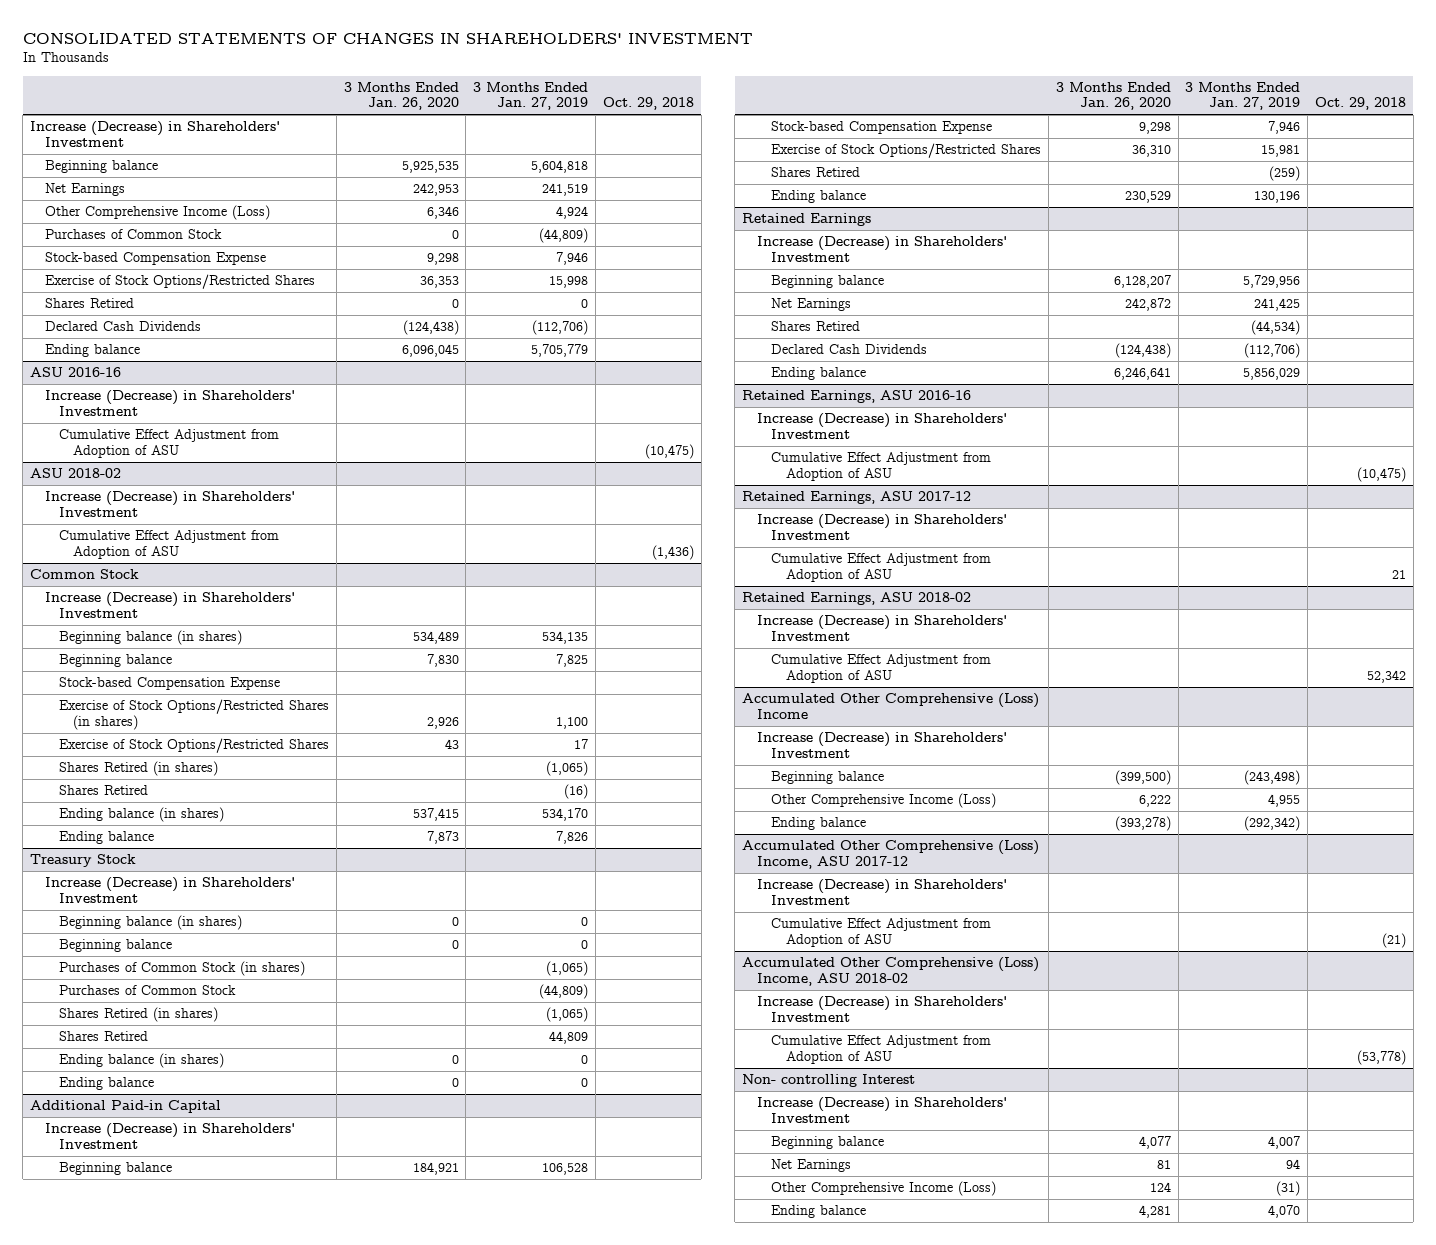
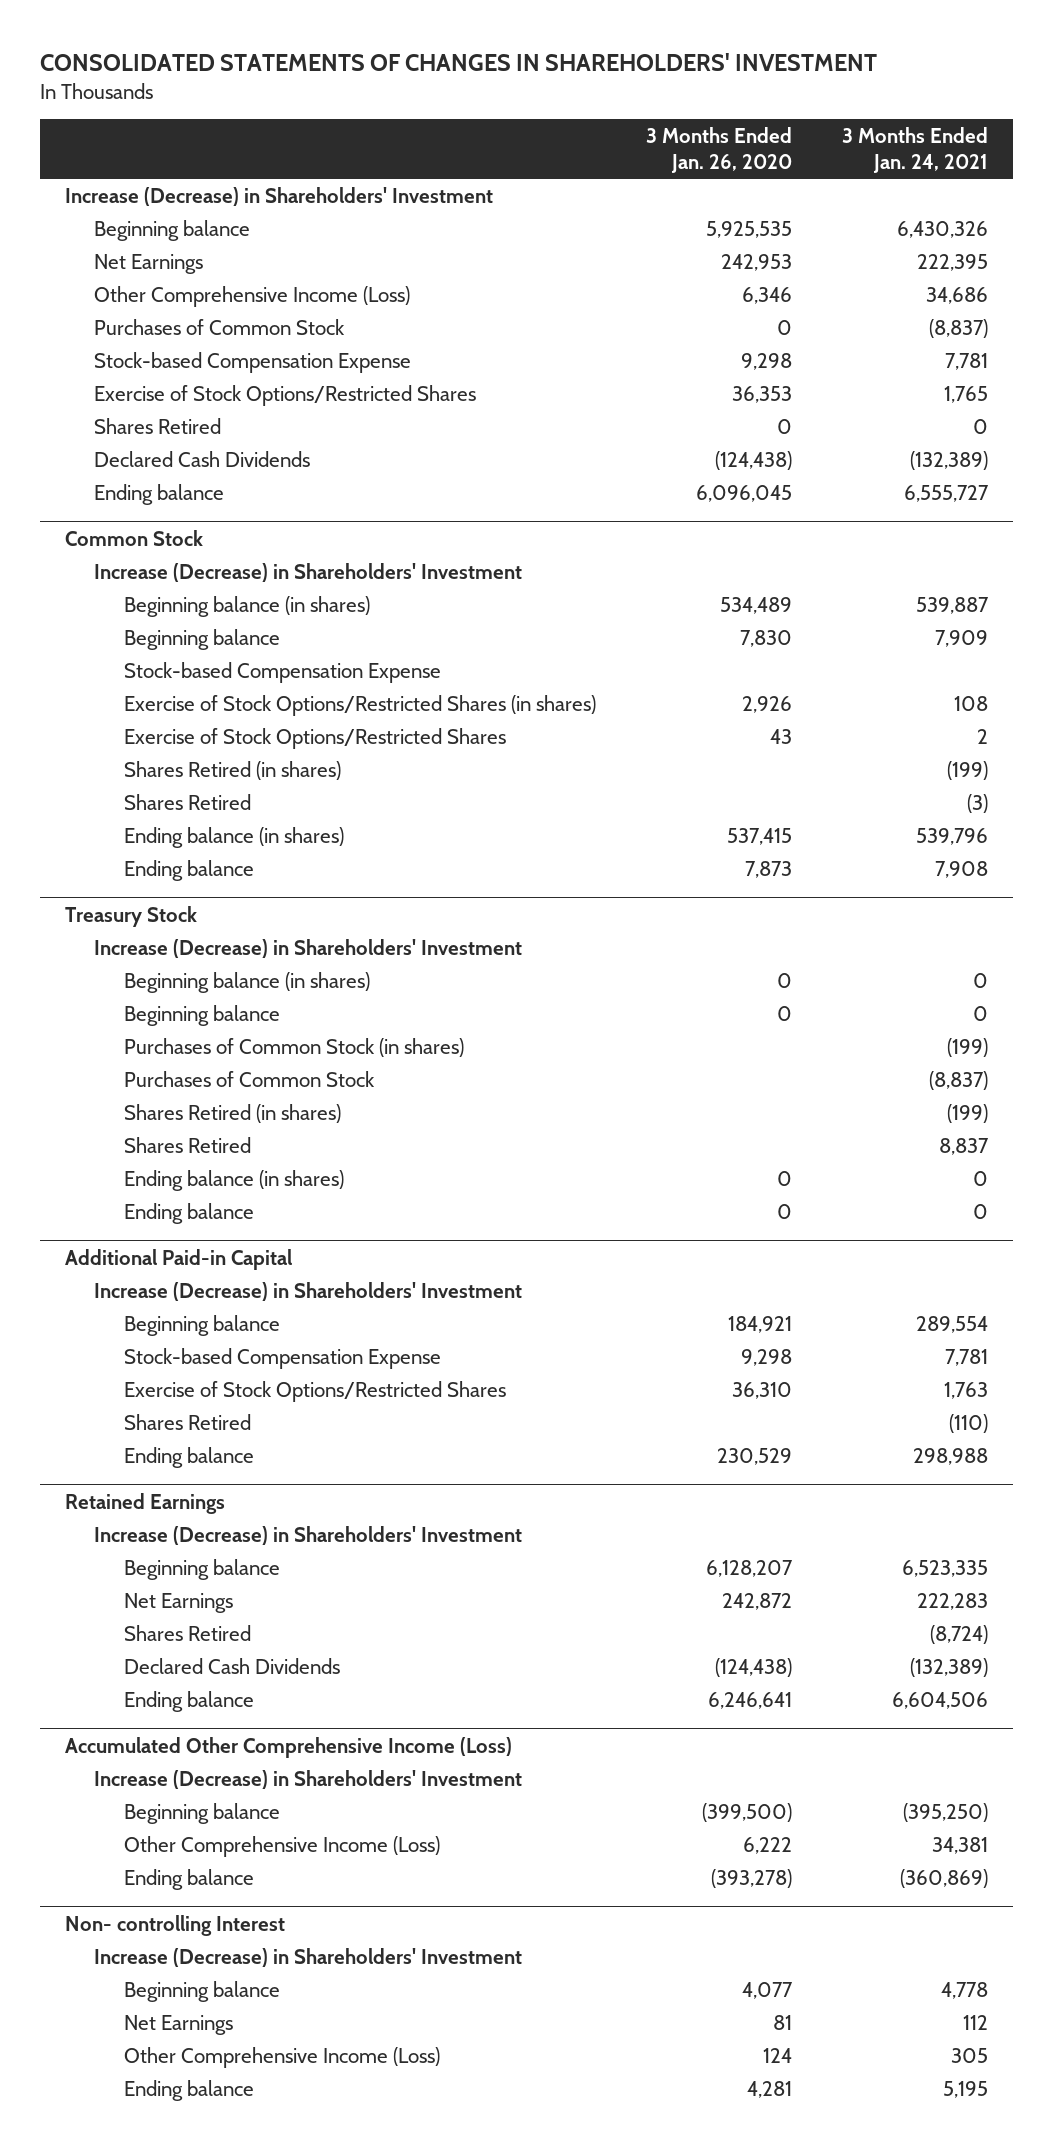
- | 3 Months Ended Jan. 26, 2020 | 3 Months Ended Jan. 27, 2019 | Oct. 29, 2018
+ | 3 Months Ended Jan. 26, 2020 | 3 Months Ended Jan. 24, 2021
- ASU 2016-16
- Increase (Decrease) in Shareholders' Investment
- Cumulative Effect Adjustment from Adoption of ASU | | | (10,475)
- ASU 2018-02
- Increase (Decrease) in Shareholders' Investment
- Cumulative Effect Adjustment from Adoption of ASU | | | (1,436)
- Retained Earnings, ASU 2016-16
- Increase (Decrease) in Shareholders' Investment
- Cumulative Effect Adjustment from Adoption of ASU | | | (10,475)
- Retained Earnings, ASU 2017-12
- Increase (Decrease) in Shareholders' Investment
- Cumulative Effect Adjustment from Adoption of ASU | | | 21
- Retained Earnings, ASU 2018-02
- Increase (Decrease) in Shareholders' Investment
- Cumulative Effect Adjustment from Adoption of ASU | | | 52,342
- Accumulated Other Comprehensive (Loss) Income
+ Accumulated Other Comprehensive Income (Loss)
- Accumulated Other Comprehensive (Loss) Income, ASU 2017-12
- Increase (Decrease) in Shareholders' Investment
- Cumulative Effect Adjustment from Adoption of ASU | | | (21)
- Accumulated Other Comprehensive (Loss) Income, ASU 2018-02
- Increase (Decrease) in Shareholders' Investment
- Cumulative Effect Adjustment from Adoption of ASU | | | (53,778)

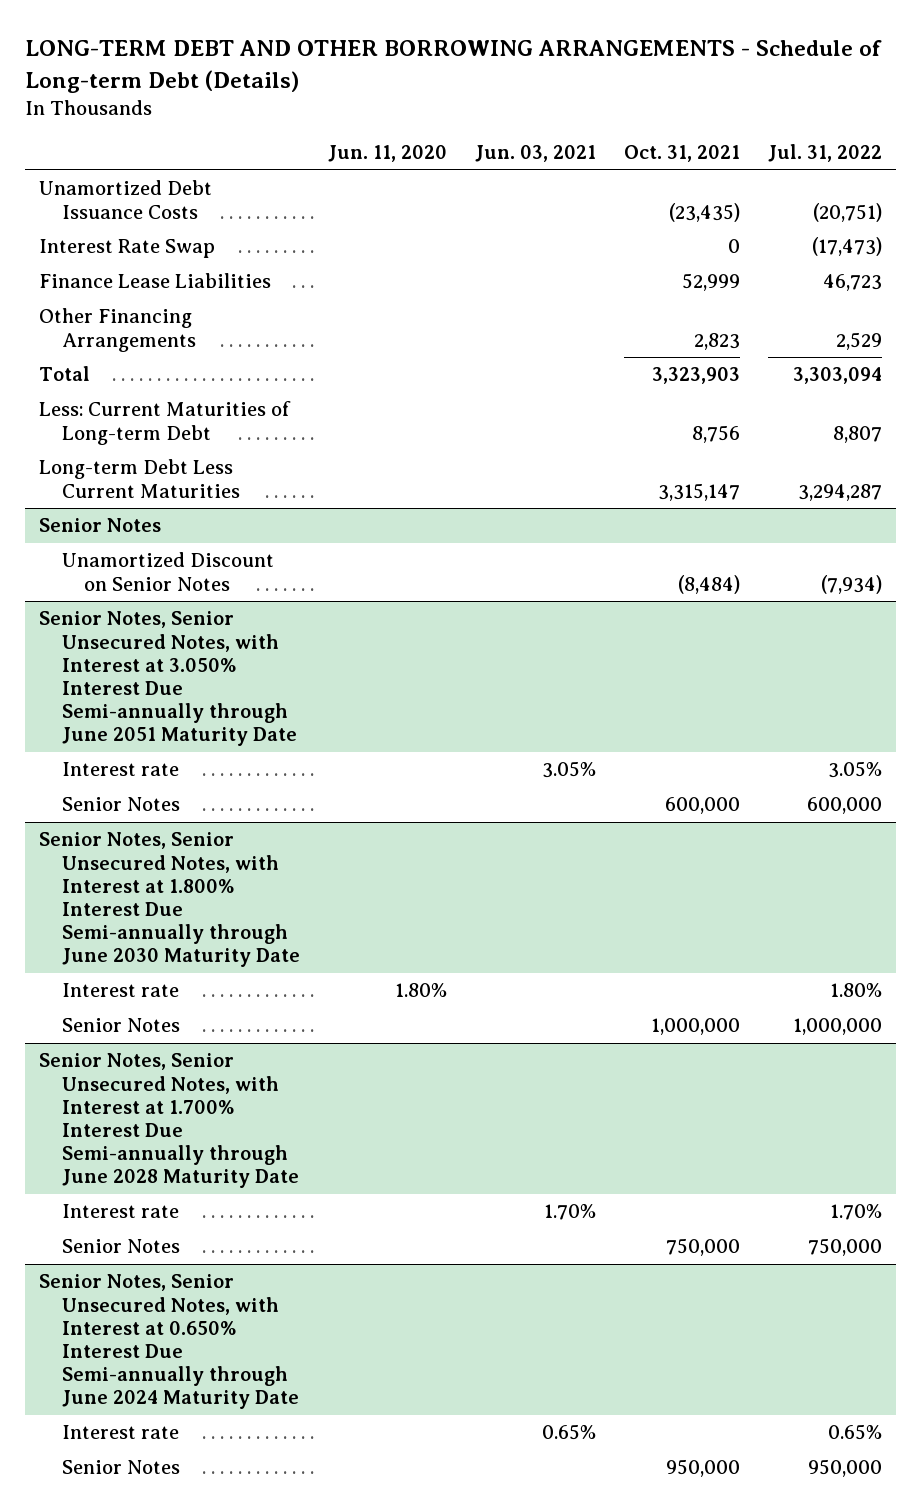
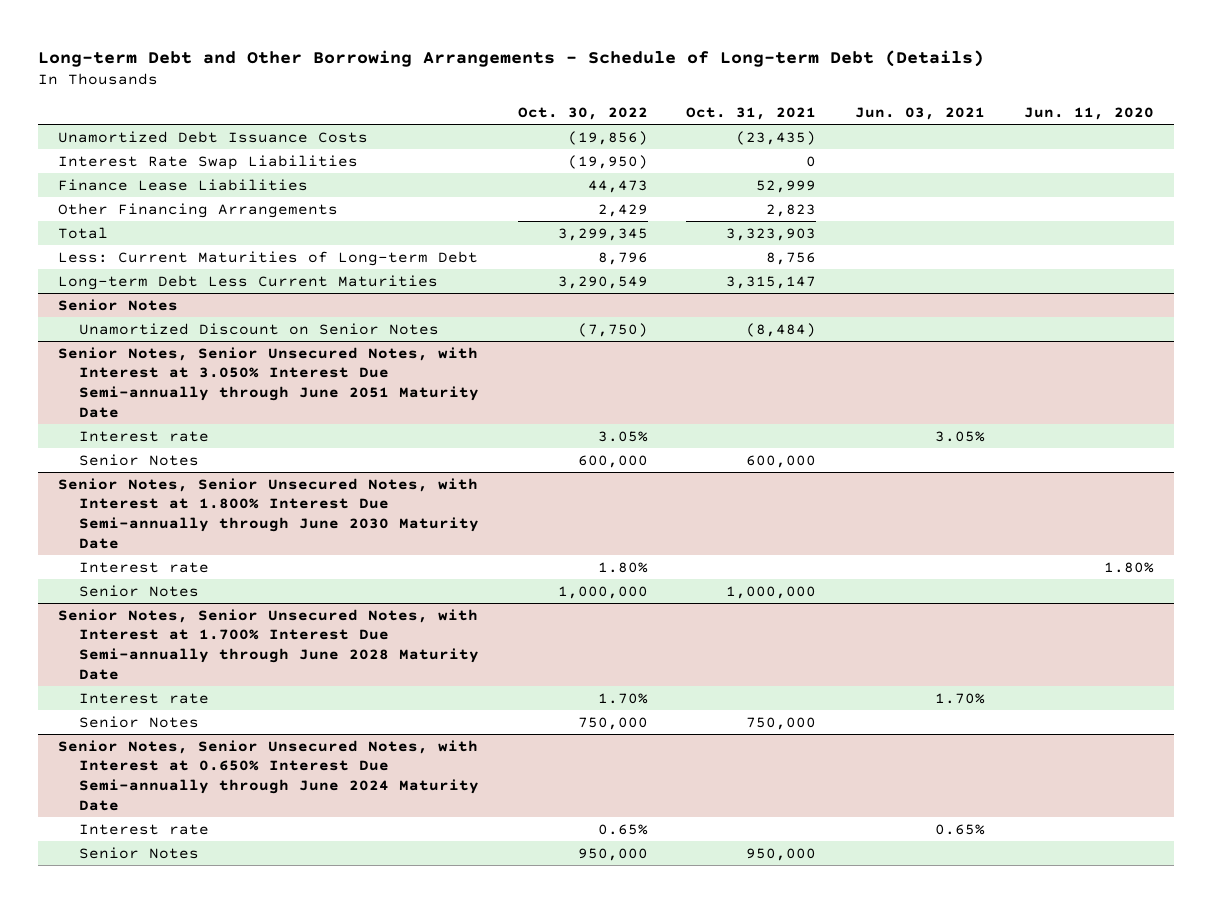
- LONG-TERM DEBT AND OTHER BORROWING ARRANGEMENTS - Schedule of Long-term Debt (Details)
+ Long-term Debt and Other Borrowing Arrangements - Schedule of Long-term Debt (Details)
- | Jun. 11, 2020 | Jun. 03, 2021 | Oct. 31, 2021 | Jul. 31, 2022
+ | Oct. 30, 2022 | Oct. 31, 2021 | Jun. 03, 2021 | Jun. 11, 2020
- Interest Rate Swap | | | 0 | (17,473)
+ Interest Rate Swap Liabilities | (19,950) | 0 | |

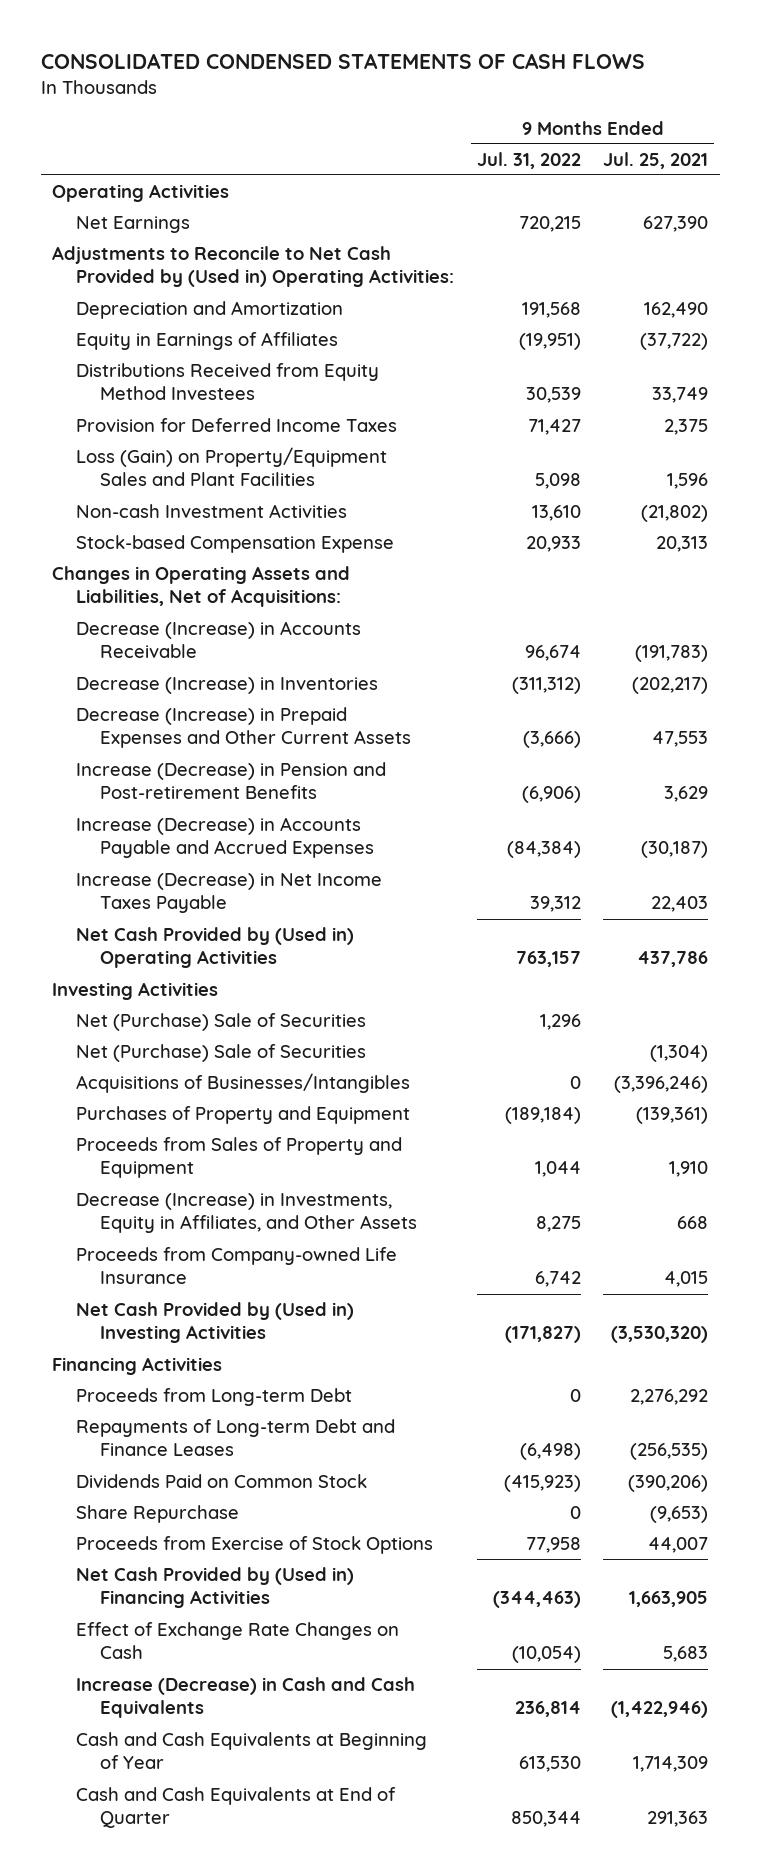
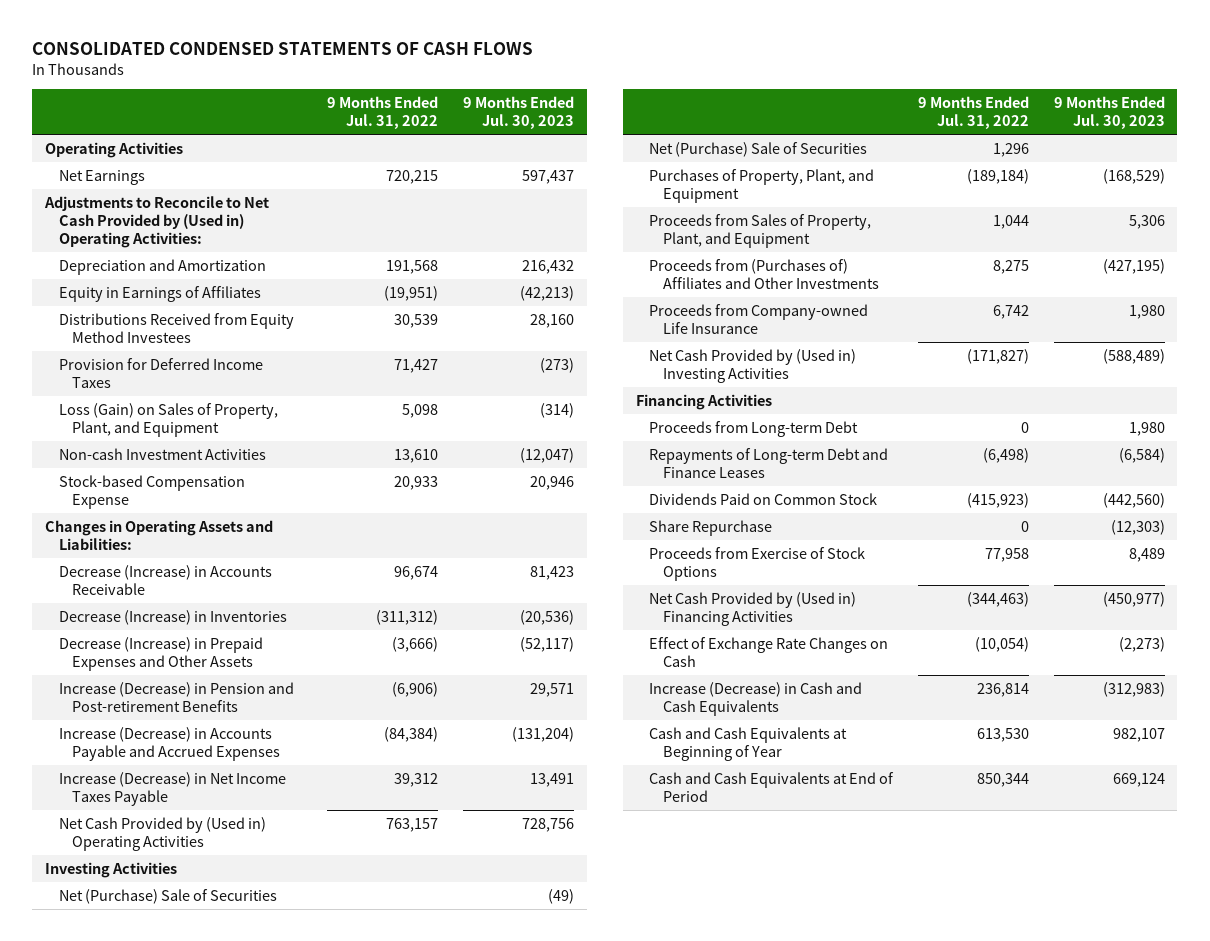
- | 9 Months Ended Jul. 31, 2022 | 9 Months Ended Jul. 25, 2021
+ | 9 Months Ended Jul. 31, 2022 | 9 Months Ended Jul. 30, 2023
- Loss (Gain) on Property/Equipment Sales and Plant Facilities | 5,098 | 1,596
+ Loss (Gain) on Sales of Property, Plant, and Equipment | 5,098 | (314)
- Changes in Operating Assets and Liabilities, Net of Acquisitions:
+ Changes in Operating Assets and Liabilities:
- Decrease (Increase) in Prepaid Expenses and Other Current Assets | (3,666) | 47,553
+ Decrease (Increase) in Prepaid Expenses and Other Assets | (3,666) | (52,117)
- Acquisitions of Businesses/Intangibles | 0 | (3,396,246)
- Purchases of Property and Equipment | (189,184) | (139,361)
- Proceeds from Sales of Property and Equipment | 1,044 | 1,910
- Decrease (Increase) in Investments, Equity in Affiliates, and Other Assets | 8,275 | 668
moved down: Net (Purchase) Sale of Securities | 1,296 |
+ Purchases of Property, Plant, and Equipment | (189,184) | (168,529)
+ Proceeds from Sales of Property, Plant, and Equipment | 1,044 | 5,306
+ Proceeds from (Purchases of) Affiliates and Other Investments | 8,275 | (427,195)
- Cash and Cash Equivalents at End of Quarter | 850,344 | 291,363
+ Cash and Cash Equivalents at End of Period | 850,344 | 669,124

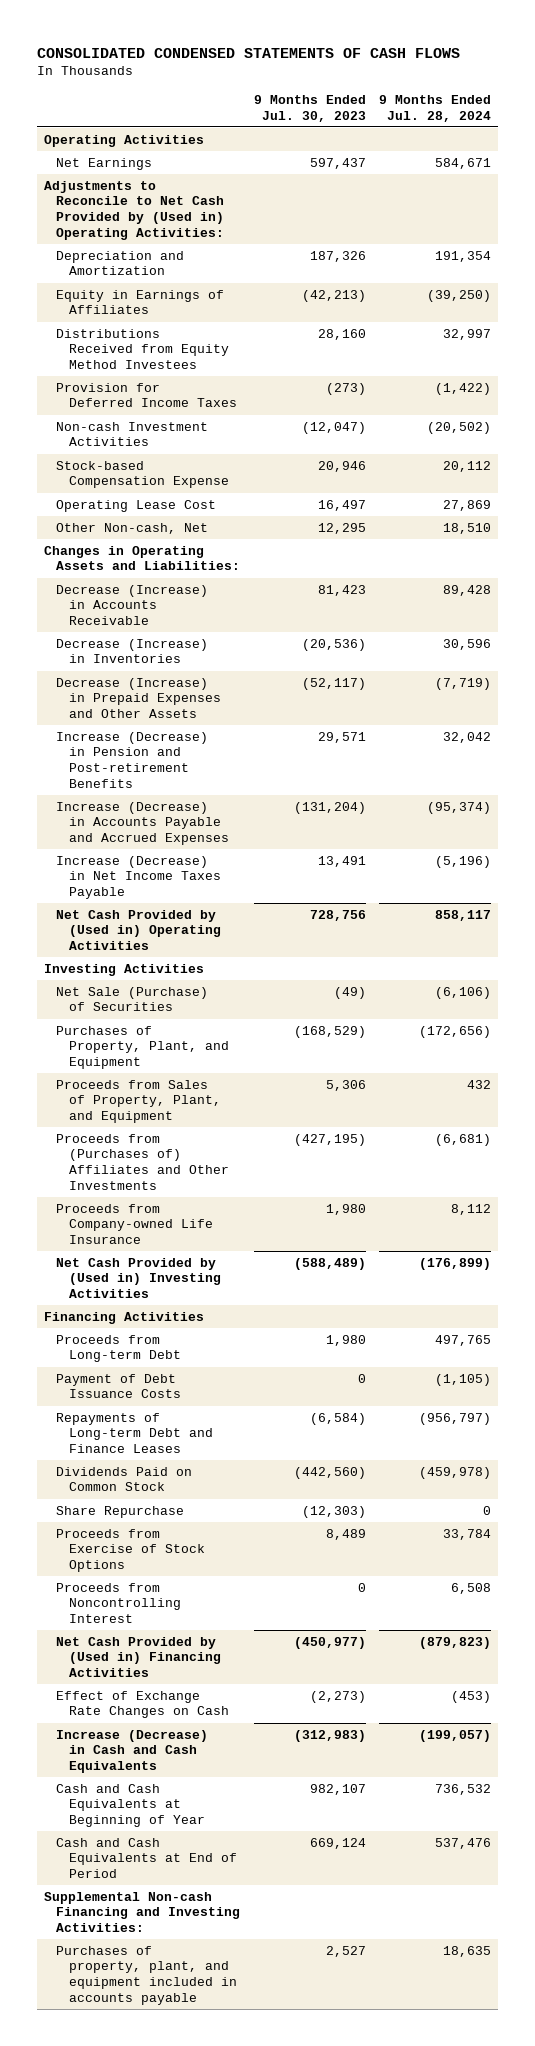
- | 9 Months Ended Jul. 31, 2022 | 9 Months Ended Jul. 30, 2023
+ | 9 Months Ended Jul. 30, 2023 | 9 Months Ended Jul. 28, 2024
- Depreciation and Amortization | 191,568 | 216,432
+ Depreciation and Amortization | 187,326 | 191,354
- Loss (Gain) on Sales of Property, Plant, and Equipment | 5,098 | (314)
+ Operating Lease Cost | 16,497 | 27,869
+ Other Non-cash, Net | 12,295 | 18,510
- Net (Purchase) Sale of Securities | | (49)
- Net (Purchase) Sale of Securities | 1,296 |
+ Net Sale (Purchase) of Securities | (49) | (6,106)
+ Payment of Debt Issuance Costs | 0 | (1,105)
+ Proceeds from Noncontrolling Interest | 0 | 6,508
+ Supplemental Non-cash Financing and Investing Activities:
+ Purchases of property, plant, and equipment included in accounts payable | 2,527 | 18,635

